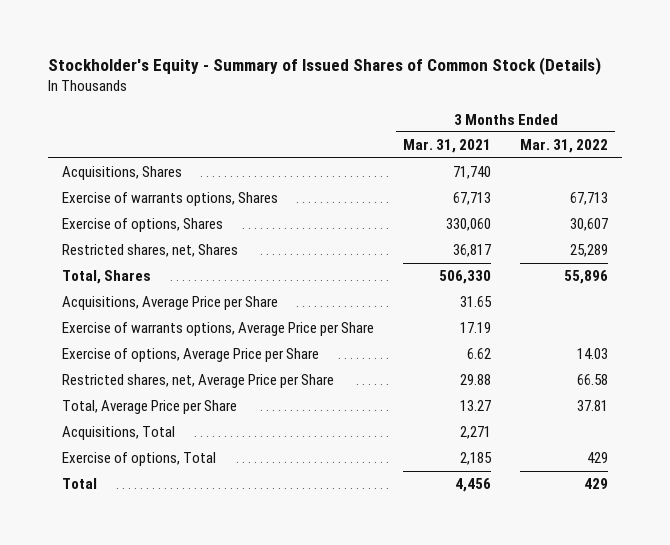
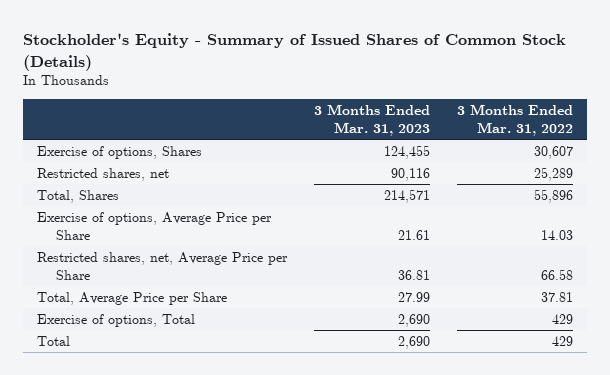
- | 3 Months Ended Mar. 31, 2021 | 3 Months Ended Mar. 31, 2022
+ | 3 Months Ended Mar. 31, 2023 | 3 Months Ended Mar. 31, 2022
- Acquisitions, Shares | 71,740 |
- Exercise of warrants options, Shares | 67,713 | 67,713
- Restricted shares, net, Shares | 36,817 | 25,289
+ Restricted shares, net | 90,116 | 25,289
- Acquisitions, Average Price per Share | 31.65 |
- Exercise of warrants options, Average Price per Share | 17.19 |
- Acquisitions, Total | 2,271 |

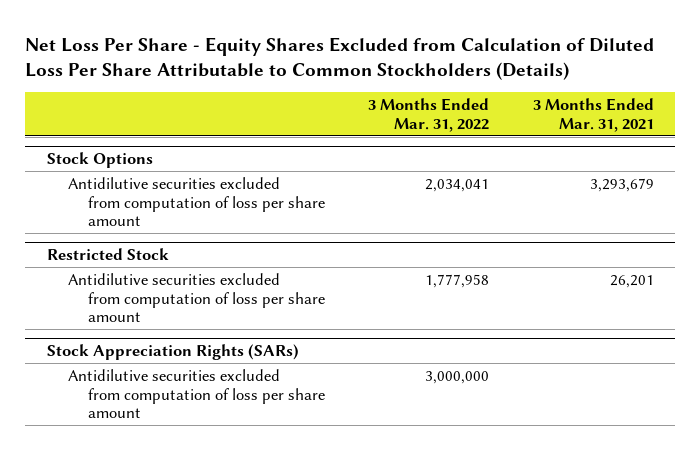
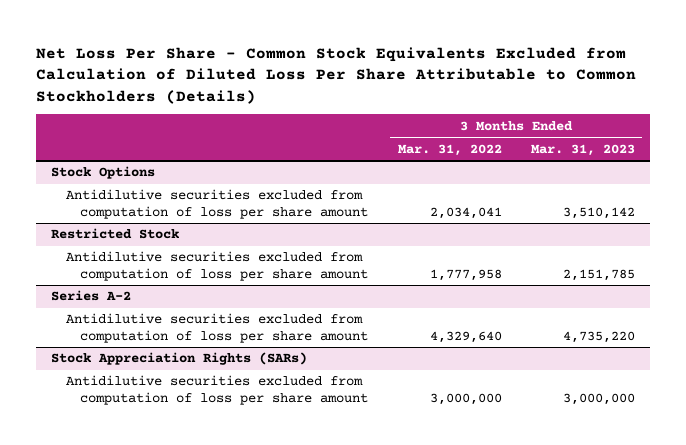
- Net Loss Per Share - Equity Shares Excluded from Calculation of Diluted Loss Per Share Attributable to Common Stockholders (Details)
+ Net Loss Per Share - Common Stock Equivalents Excluded from Calculation of Diluted Loss Per Share Attributable to Common Stockholders (Details)
- | 3 Months Ended Mar. 31, 2022 | 3 Months Ended Mar. 31, 2021
+ | 3 Months Ended Mar. 31, 2022 | 3 Months Ended Mar. 31, 2023
+ Series A-2
+ Antidilutive securities excluded from computation of loss per share amount | 4,329,640 | 4,735,220

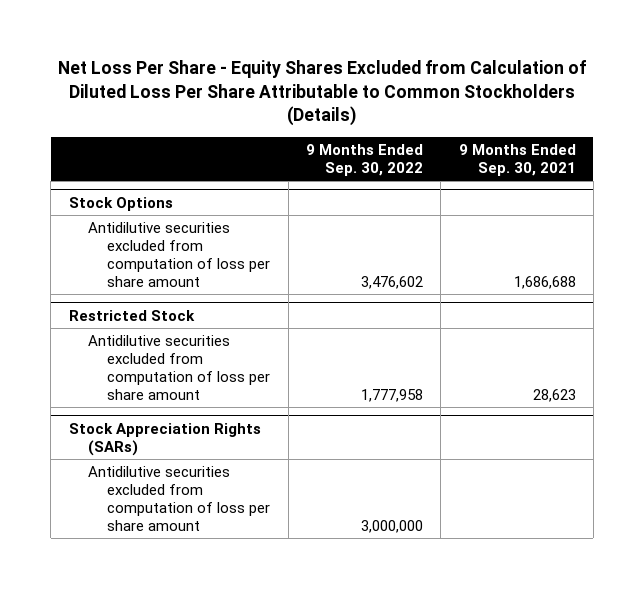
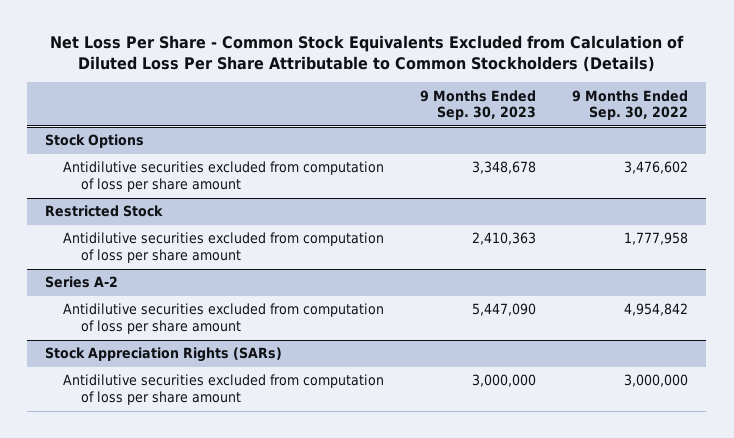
- Net Loss Per Share - Equity Shares Excluded from Calculation of Diluted Loss Per Share Attributable to Common Stockholders (Details)
+ Net Loss Per Share - Common Stock Equivalents Excluded from Calculation of Diluted Loss Per Share Attributable to Common Stockholders (Details)
- | 9 Months Ended Sep. 30, 2022 | 9 Months Ended Sep. 30, 2021
+ | 9 Months Ended Sep. 30, 2023 | 9 Months Ended Sep. 30, 2022
+ Series A-2
+ Antidilutive securities excluded from computation of loss per share amount | 5,447,090 | 4,954,842

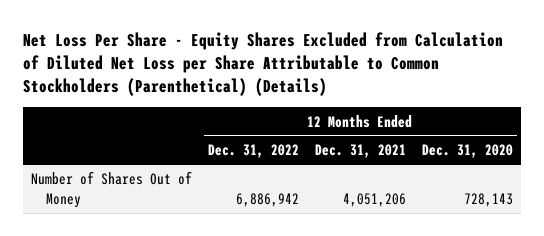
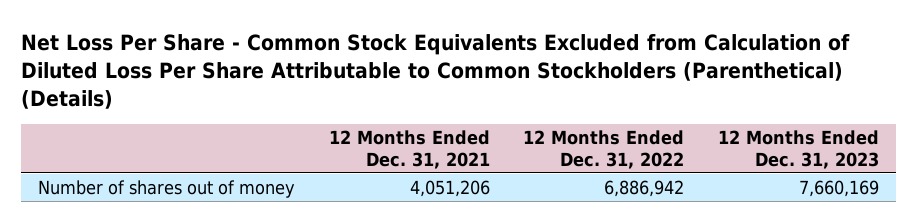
- Net Loss Per Share - Equity Shares Excluded from Calculation of Diluted Net Loss per Share Attributable to Common Stockholders (Parenthetical) (Details)
+ Net Loss Per Share - Common Stock Equivalents Excluded from Calculation of Diluted Loss Per Share Attributable to Common Stockholders (Parenthetical) (Details)
- | 12 Months Ended Dec. 31, 2022 | 12 Months Ended Dec. 31, 2021 | 12 Months Ended Dec. 31, 2020
+ | 12 Months Ended Dec. 31, 2021 | 12 Months Ended Dec. 31, 2022 | 12 Months Ended Dec. 31, 2023
- Number of Shares Out of Money | 6,886,942 | 4,051,206 | 728,143
+ Number of shares out of money | 4,051,206 | 6,886,942 | 7,660,169

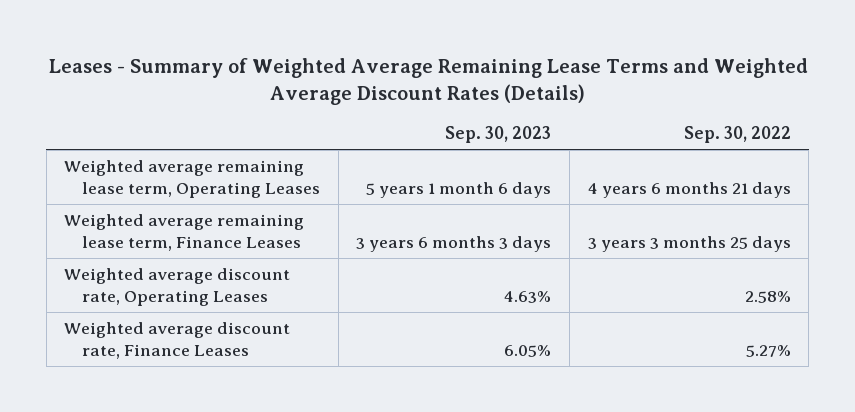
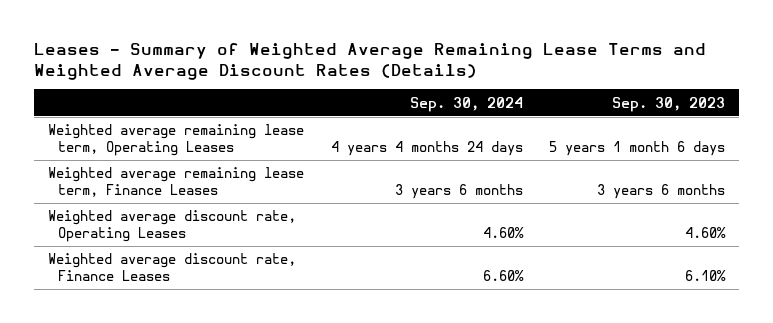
- | Sep. 30, 2023 | Sep. 30, 2022
+ | Sep. 30, 2024 | Sep. 30, 2023
- Weighted average remaining lease term, Finance Leases | 3 years 6 months 3 days | 3 years 3 months 25 days
- Weighted average discount rate, Operating Leases | 4.63% | 2.58%
- Weighted average discount rate, Finance Leases | 6.05% | 5.27%
+ Weighted average remaining lease term, Finance Leases | 3 years 6 months | 3 years 6 months
+ Weighted average discount rate, Operating Leases | 4.60% | 4.60%
+ Weighted average discount rate, Finance Leases | 6.60% | 6.10%

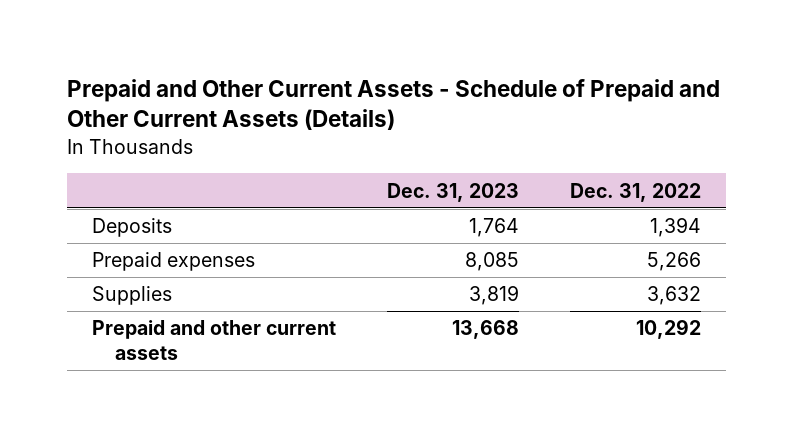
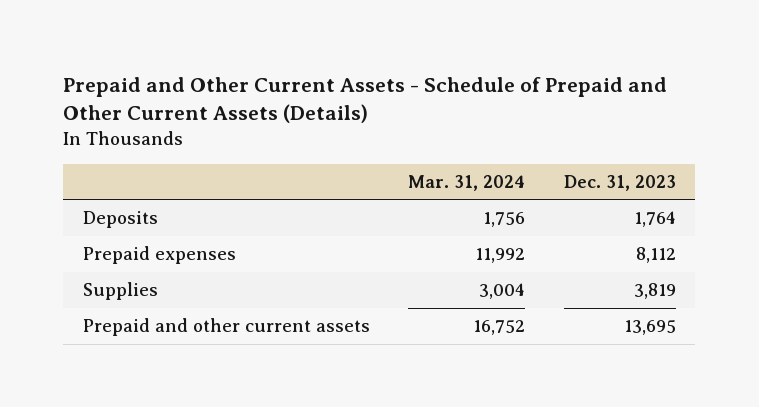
- | Dec. 31, 2023 | Dec. 31, 2022
+ | Mar. 31, 2024 | Dec. 31, 2023
- Prepaid expenses | 8,085 | 5,266
+ Prepaid expenses | 11,992 | 8,112
- Prepaid and other current assets | 13,668 | 10,292
+ Prepaid and other current assets | 16,752 | 13,695

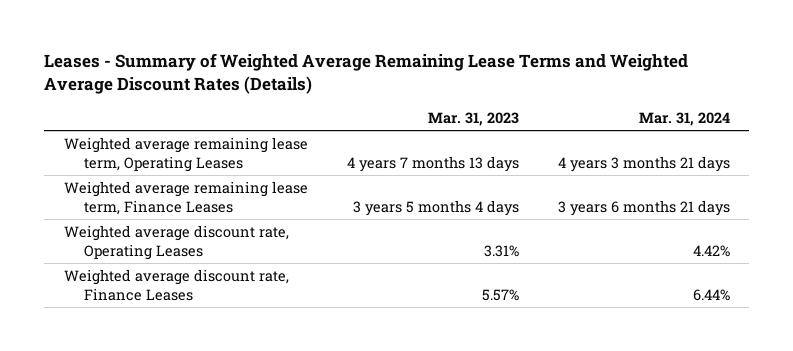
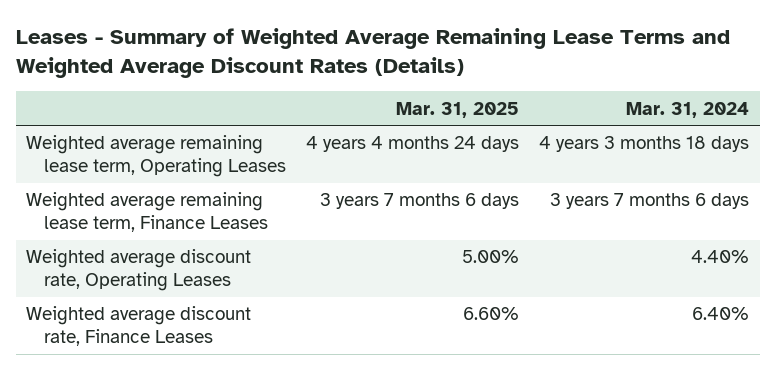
- | Mar. 31, 2023 | Mar. 31, 2024
+ | Mar. 31, 2025 | Mar. 31, 2024
- Weighted average remaining lease term, Operating Leases | 4 years 7 months 13 days | 4 years 3 months 21 days
- Weighted average remaining lease term, Finance Leases | 3 years 5 months 4 days | 3 years 6 months 21 days
- Weighted average discount rate, Operating Leases | 3.31% | 4.42%
- Weighted average discount rate, Finance Leases | 5.57% | 6.44%
+ Weighted average remaining lease term, Operating Leases | 4 years 4 months 24 days | 4 years 3 months 18 days
+ Weighted average remaining lease term, Finance Leases | 3 years 7 months 6 days | 3 years 7 months 6 days
+ Weighted average discount rate, Operating Leases | 5.00% | 4.40%
+ Weighted average discount rate, Finance Leases | 6.60% | 6.40%

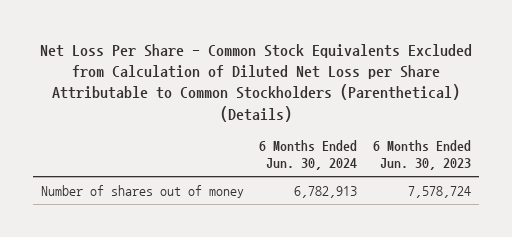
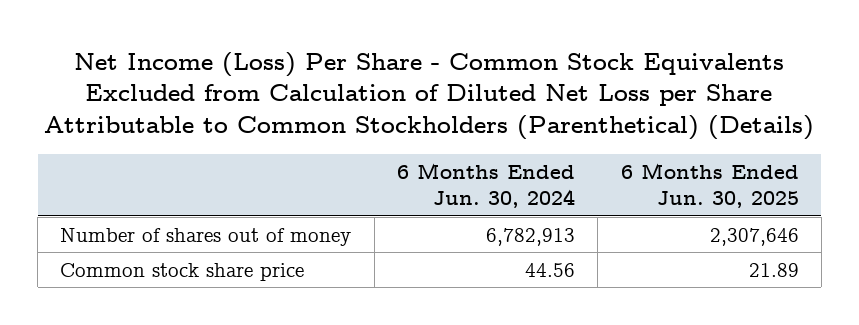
- Net Loss Per Share - Common Stock Equivalents Excluded from Calculation of Diluted Net Loss per Share Attributable to Common Stockholders (Parenthetical) (Details)
+ Net Income (Loss) Per Share - Common Stock Equivalents Excluded from Calculation of Diluted Net Loss per Share Attributable to Common Stockholders (Parenthetical) (Details)
- | 6 Months Ended Jun. 30, 2024 | 6 Months Ended Jun. 30, 2023
+ | 6 Months Ended Jun. 30, 2024 | 6 Months Ended Jun. 30, 2025
+ Common stock share price | 44.56 | 21.89

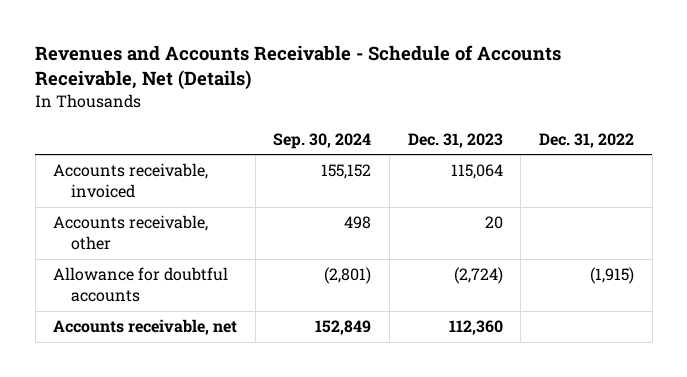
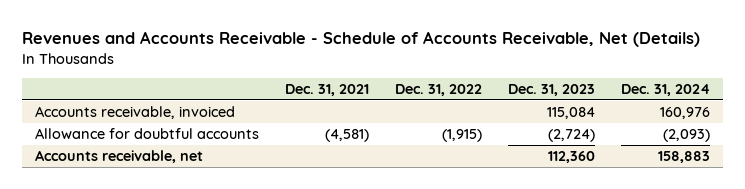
- | Sep. 30, 2024 | Dec. 31, 2023 | Dec. 31, 2022
+ | Dec. 31, 2021 | Dec. 31, 2022 | Dec. 31, 2023 | Dec. 31, 2024
- Accounts receivable, invoiced | 155,152 | 115,064 |
- Accounts receivable, other | 498 | 20 |
+ Accounts receivable, invoiced | | | 115,084 | 160,976

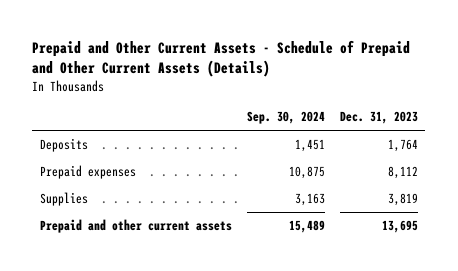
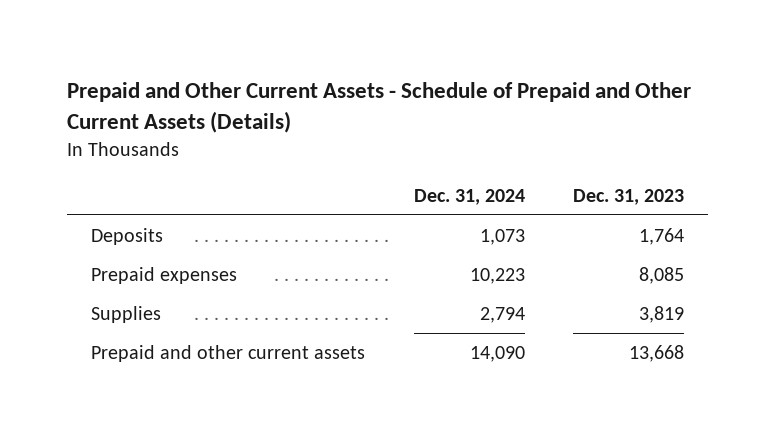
- | Sep. 30, 2024 | Dec. 31, 2023
+ | Dec. 31, 2024 | Dec. 31, 2023
- Prepaid expenses | 10,875 | 8,112
+ Prepaid expenses | 10,223 | 8,085
- Prepaid and other current assets | 15,489 | 13,695
+ Prepaid and other current assets | 14,090 | 13,668

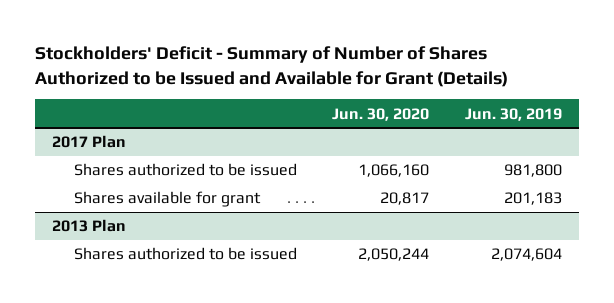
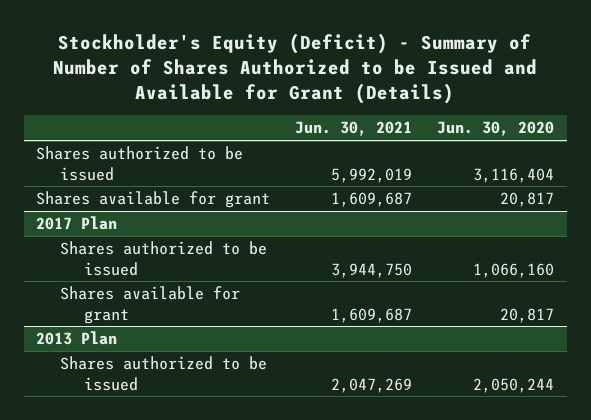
- Stockholders' Deficit - Summary of Number of Shares Authorized to be Issued and Available for Grant (Details)
+ Stockholder's Equity (Deficit) - Summary of Number of Shares Authorized to be Issued and Available for Grant (Details)
- | Jun. 30, 2020 | Jun. 30, 2019
+ | Jun. 30, 2021 | Jun. 30, 2020
+ Shares authorized to be issued | 5,992,019 | 3,116,404
+ Shares available for grant | 1,609,687 | 20,817

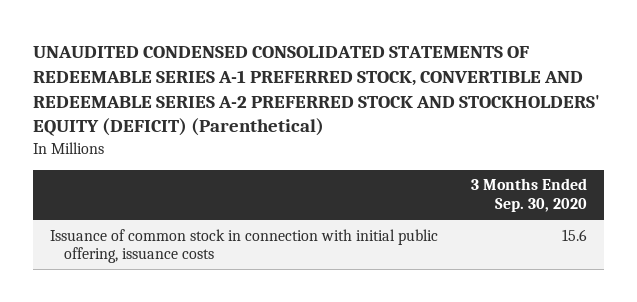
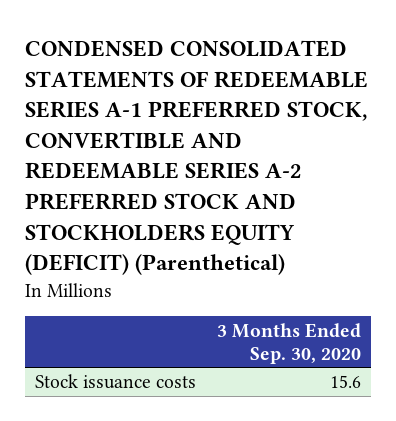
- UNAUDITED CONDENSED CONSOLIDATED STATEMENTS OF REDEEMABLE SERIES A-1 PREFERRED STOCK, CONVERTIBLE AND REDEEMABLE SERIES A-2 PREFERRED STOCK AND STOCKHOLDERS' EQUITY (DEFICIT) (Parenthetical)
+ CONDENSED CONSOLIDATED STATEMENTS OF REDEEMABLE SERIES A-1 PREFERRED STOCK, CONVERTIBLE AND REDEEMABLE SERIES A-2 PREFERRED STOCK AND STOCKHOLDERS EQUITY (DEFICIT) (Parenthetical)
- Issuance of common stock in connection with initial public offering, issuance costs | 15.6
+ Stock issuance costs | 15.6

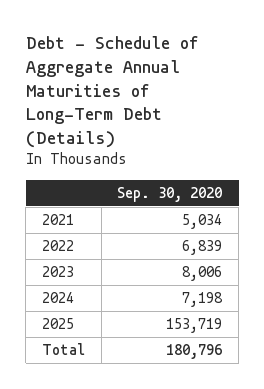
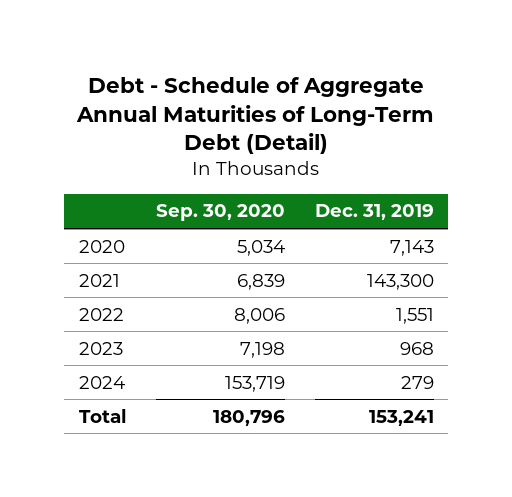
- Debt - Schedule of Aggregate Annual Maturities of Long-Term Debt (Details)
+ Debt - Schedule of Aggregate Annual Maturities of Long-Term Debt (Detail)
- | Sep. 30, 2020
+ | Sep. 30, 2020 | Dec. 31, 2019
- 2021 | 5,034
- 2022 | 6,839
- 2023 | 8,006
- 2024 | 7,198
- 2025 | 153,719
+ 2020 | 5,034 | 7,143
+ 2021 | 6,839 | 143,300
+ 2022 | 8,006 | 1,551
+ 2023 | 7,198 | 968
+ 2024 | 153,719 | 279

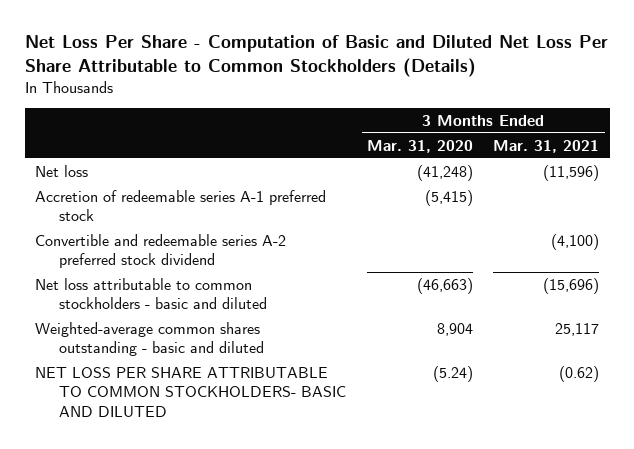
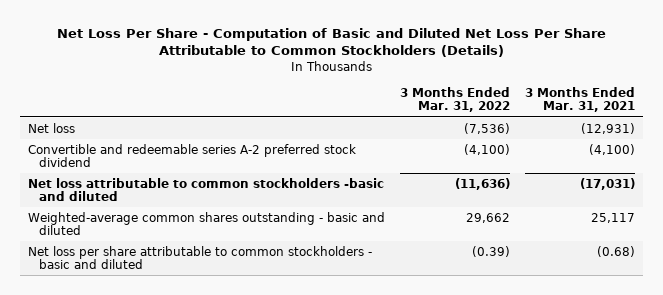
- | 3 Months Ended Mar. 31, 2020 | 3 Months Ended Mar. 31, 2021
+ | 3 Months Ended Mar. 31, 2022 | 3 Months Ended Mar. 31, 2021
- Net loss | (41,248) | (11,596)
- Accretion of redeemable series A-1 preferred stock | (5,415) |
+ Net loss | (7,536) | (12,931)
- Net loss attributable to common stockholders - basic and diluted | (46,663) | (15,696)
+ Net loss attributable to common stockholders -basic and diluted | (11,636) | (17,031)
- NET LOSS PER SHARE ATTRIBUTABLE TO COMMON STOCKHOLDERS- BASIC AND DILUTED | (5.24) | (0.62)
+ Net loss per share attributable to common stockholders - basic and diluted | (0.39) | (0.68)

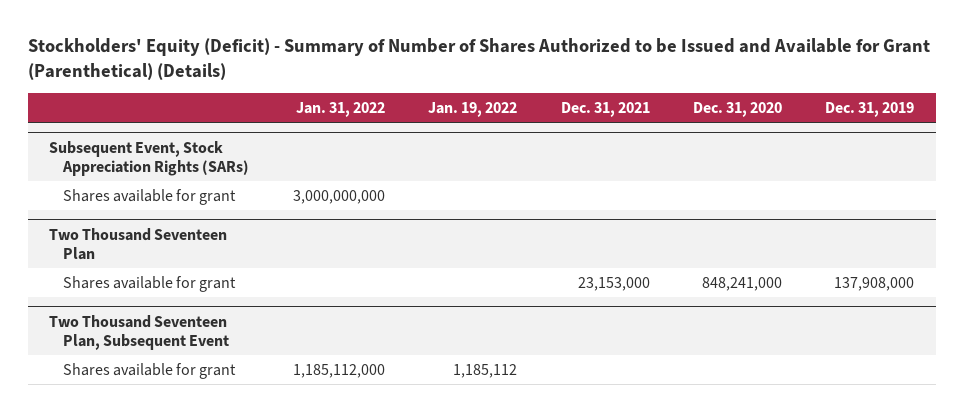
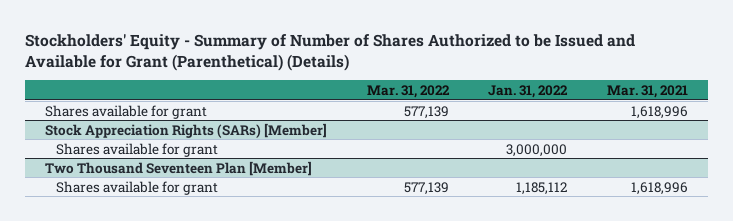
- Stockholders' Equity (Deficit) - Summary of Number of Shares Authorized to be Issued and Available for Grant (Parenthetical) (Details)
+ Stockholders' Equity - Summary of Number of Shares Authorized to be Issued and Available for Grant (Parenthetical) (Details)
- | Jan. 31, 2022 | Jan. 19, 2022 | Dec. 31, 2021 | Dec. 31, 2020 | Dec. 31, 2019
+ | Mar. 31, 2022 | Jan. 31, 2022 | Mar. 31, 2021
- Subsequent Event, Stock Appreciation Rights (SARs)
- Shares available for grant | 3,000,000,000 | | | |
- Two Thousand Seventeen Plan
- Two Thousand Seventeen Plan, Subsequent Event
- Shares available for grant | 1,185,112,000 | 1,185,112 | | |
+ Stock Appreciation Rights (SARs) [Member]
+ Shares available for grant | | 3,000,000 |
+ Two Thousand Seventeen Plan [Member]
+ Shares available for grant | 577,139 | 1,185,112 | 1,618,996

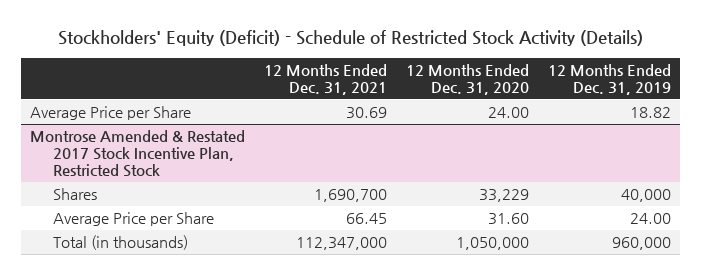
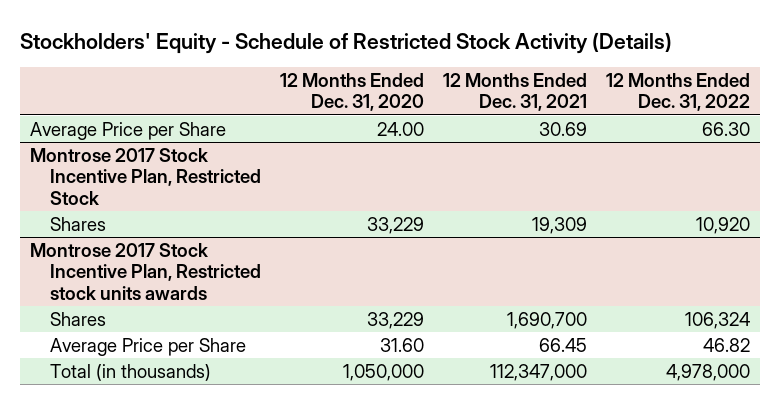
- Stockholders' Equity (Deficit) - Schedule of Restricted Stock Activity (Details)
+ Stockholders' Equity - Schedule of Restricted Stock Activity (Details)
- | 12 Months Ended Dec. 31, 2021 | 12 Months Ended Dec. 31, 2020 | 12 Months Ended Dec. 31, 2019
+ | 12 Months Ended Dec. 31, 2020 | 12 Months Ended Dec. 31, 2021 | 12 Months Ended Dec. 31, 2022
- Montrose Amended & Restated 2017 Stock Incentive Plan, Restricted Stock
+ Montrose 2017 Stock Incentive Plan, Restricted Stock
+ Shares | 33,229 | 19,309 | 10,920
+ Montrose 2017 Stock Incentive Plan, Restricted stock units awards

